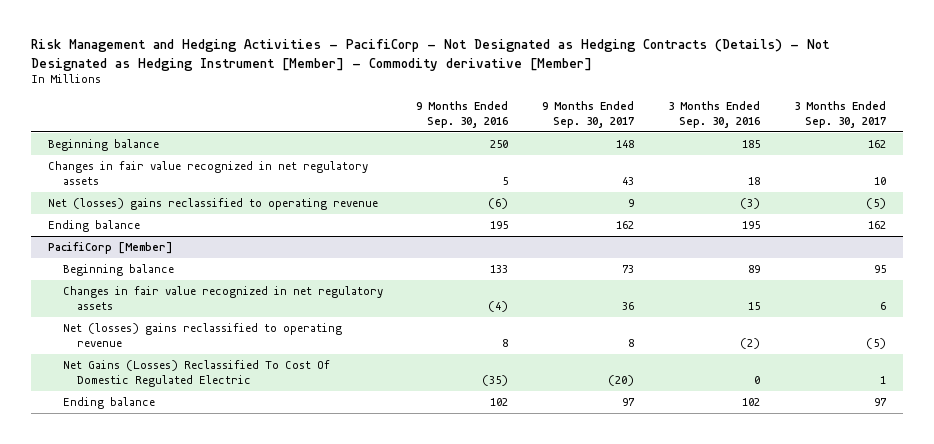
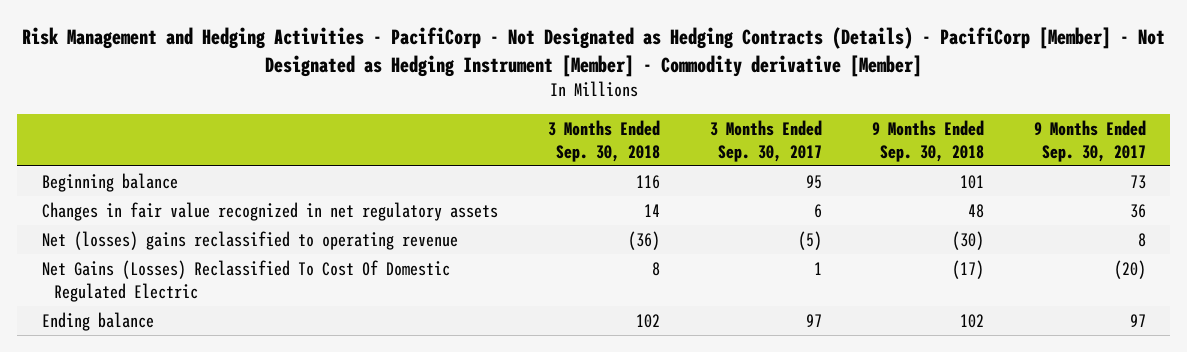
- Risk Management and Hedging Activities - PacifiCorp - Not Designated as Hedging Contracts (Details) - Not Designated as Hedging Instrument [Member] - Commodity derivative [Member]
+ Risk Management and Hedging Activities - PacifiCorp - Not Designated as Hedging Contracts (Details) - PacifiCorp [Member] - Not Designated as Hedging Instrument [Member] - Commodity derivative [Member]
- | 9 Months Ended Sep. 30, 2016 | 9 Months Ended Sep. 30, 2017 | 3 Months Ended Sep. 30, 2016 | 3 Months Ended Sep. 30, 2017
+ | 3 Months Ended Sep. 30, 2018 | 3 Months Ended Sep. 30, 2017 | 9 Months Ended Sep. 30, 2018 | 9 Months Ended Sep. 30, 2017
- Beginning balance | 250 | 148 | 185 | 162
- Changes in fair value recognized in net regulatory assets | 5 | 43 | 18 | 10
- Net (losses) gains reclassified to operating revenue | (6) | 9 | (3) | (5)
- Ending balance | 195 | 162 | 195 | 162
- PacifiCorp [Member]

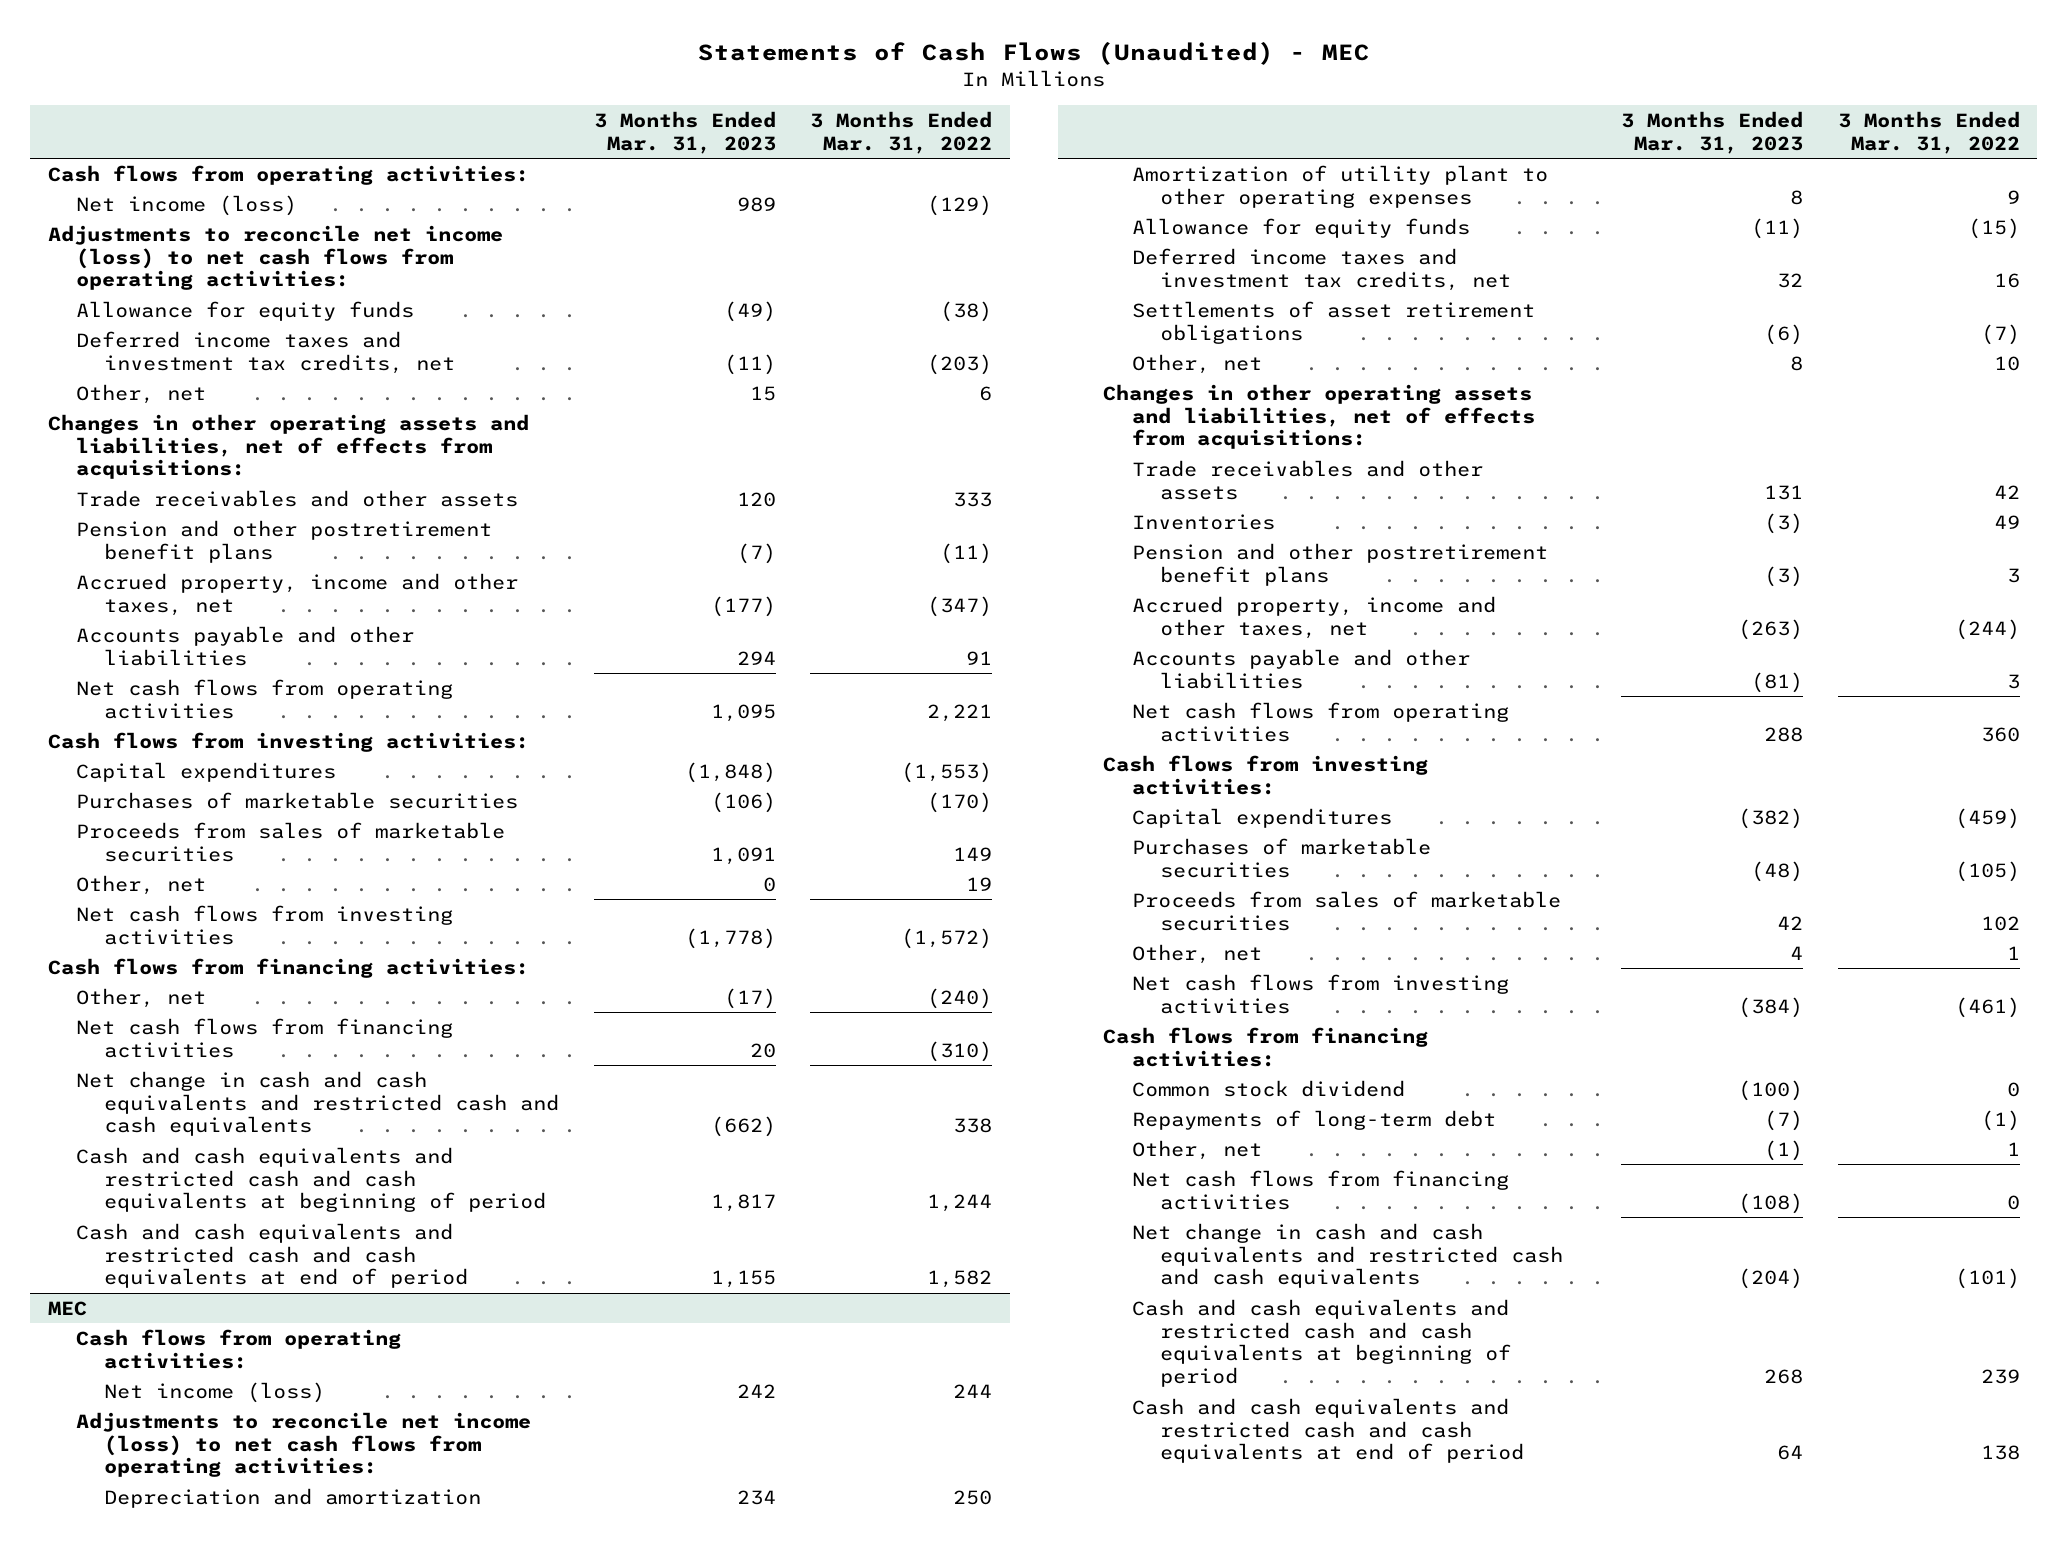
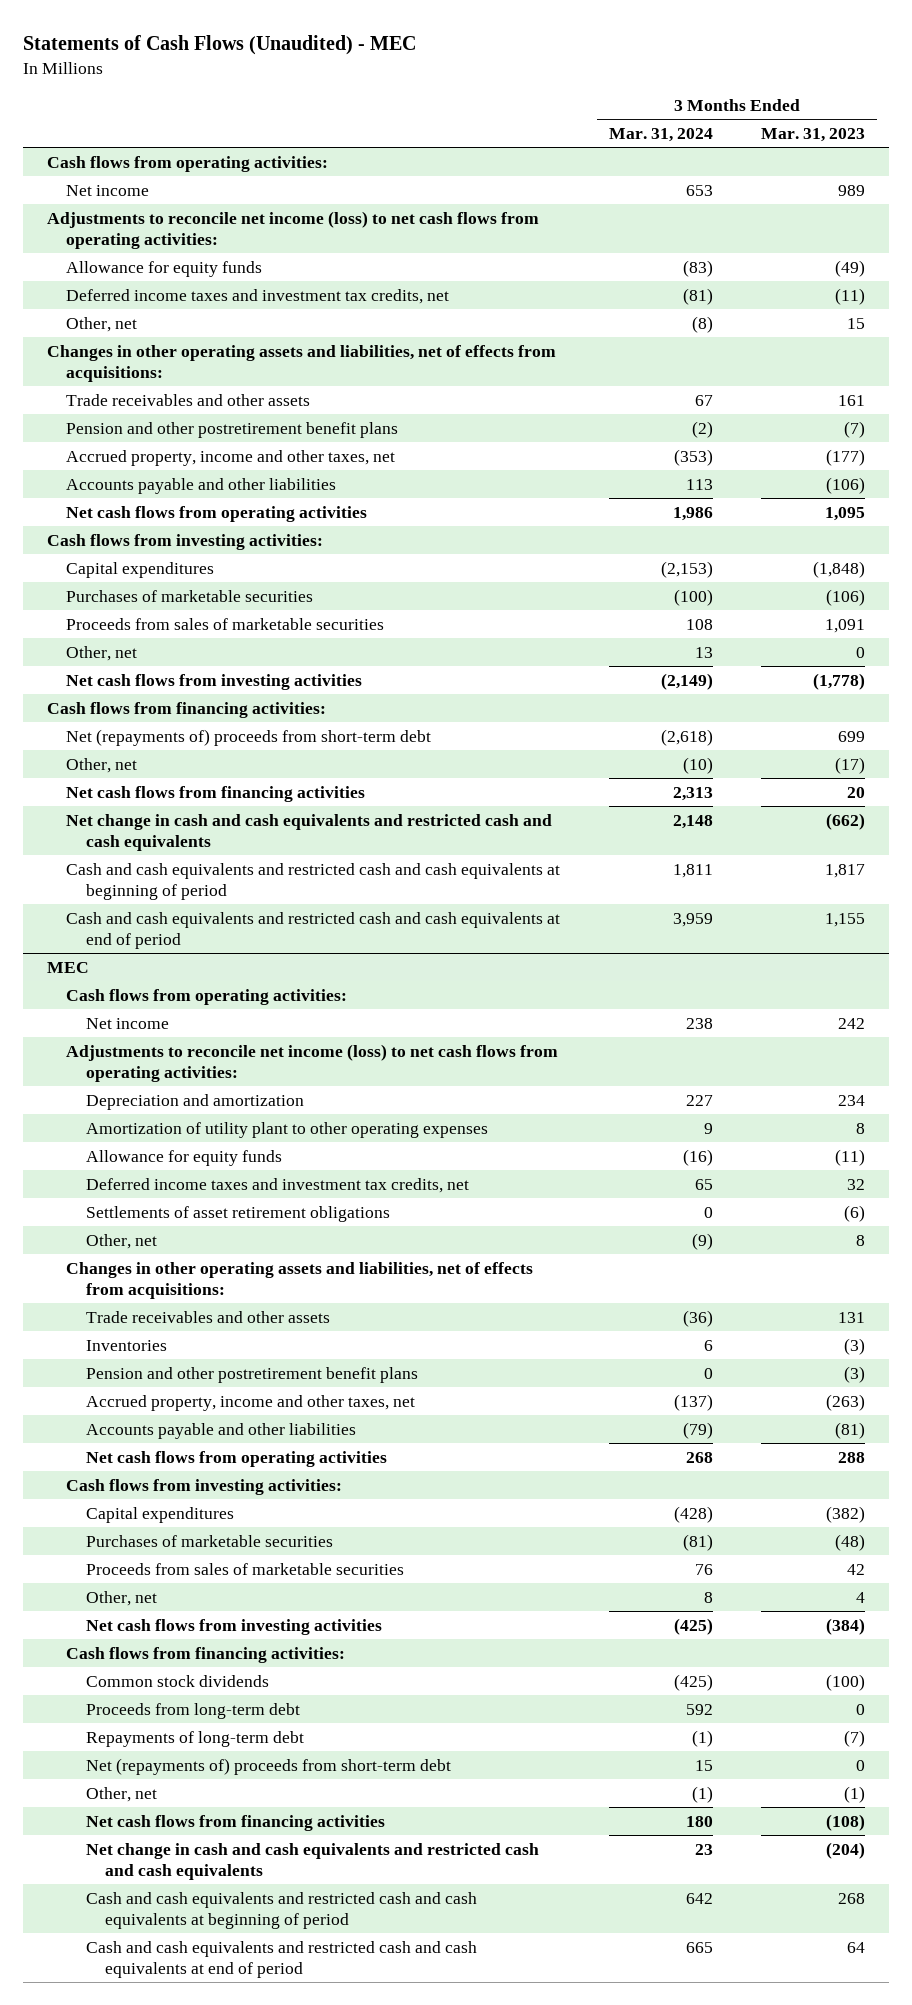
- | 3 Months Ended Mar. 31, 2023 | 3 Months Ended Mar. 31, 2022
+ | 3 Months Ended Mar. 31, 2024 | 3 Months Ended Mar. 31, 2023
- Net income (loss) | 989 | (129)
+ Net income | 653 | 989
- Trade receivables and other assets | 120 | 333
+ Trade receivables and other assets | 67 | 161
- Accounts payable and other liabilities | 294 | 91
+ Accounts payable and other liabilities | 113 | (106)
+ Net (repayments of) proceeds from short-term debt | (2,618) | 699
@ MEC
- Net income (loss) | 242 | 244
+ Net income | 238 | 242
- Common stock dividend | (100) | 0
+ Common stock dividends | (425) | (100)
+ Proceeds from long-term debt | 592 | 0
+ Net (repayments of) proceeds from short-term debt | 15 | 0

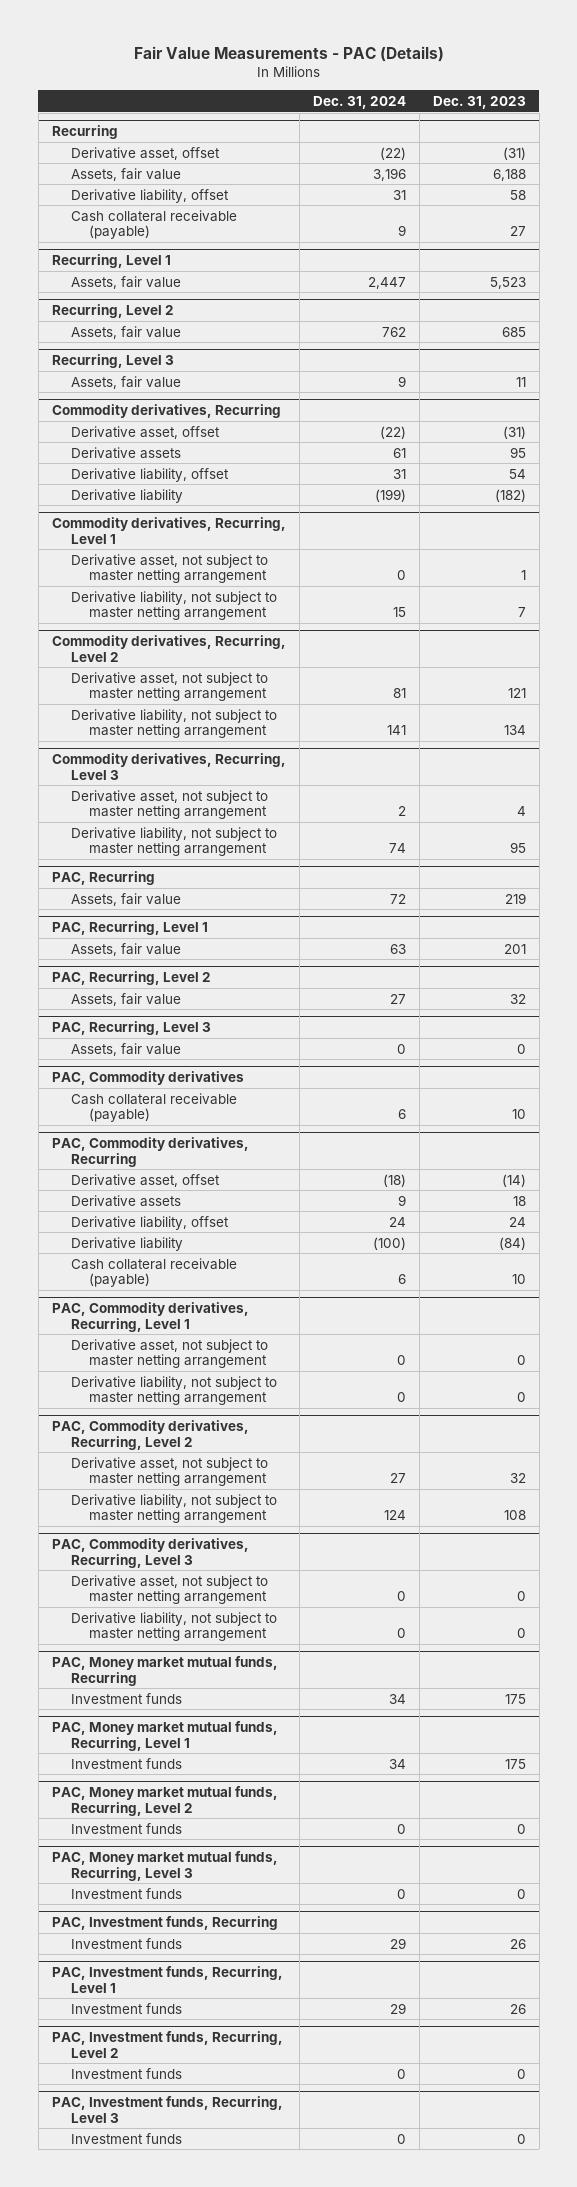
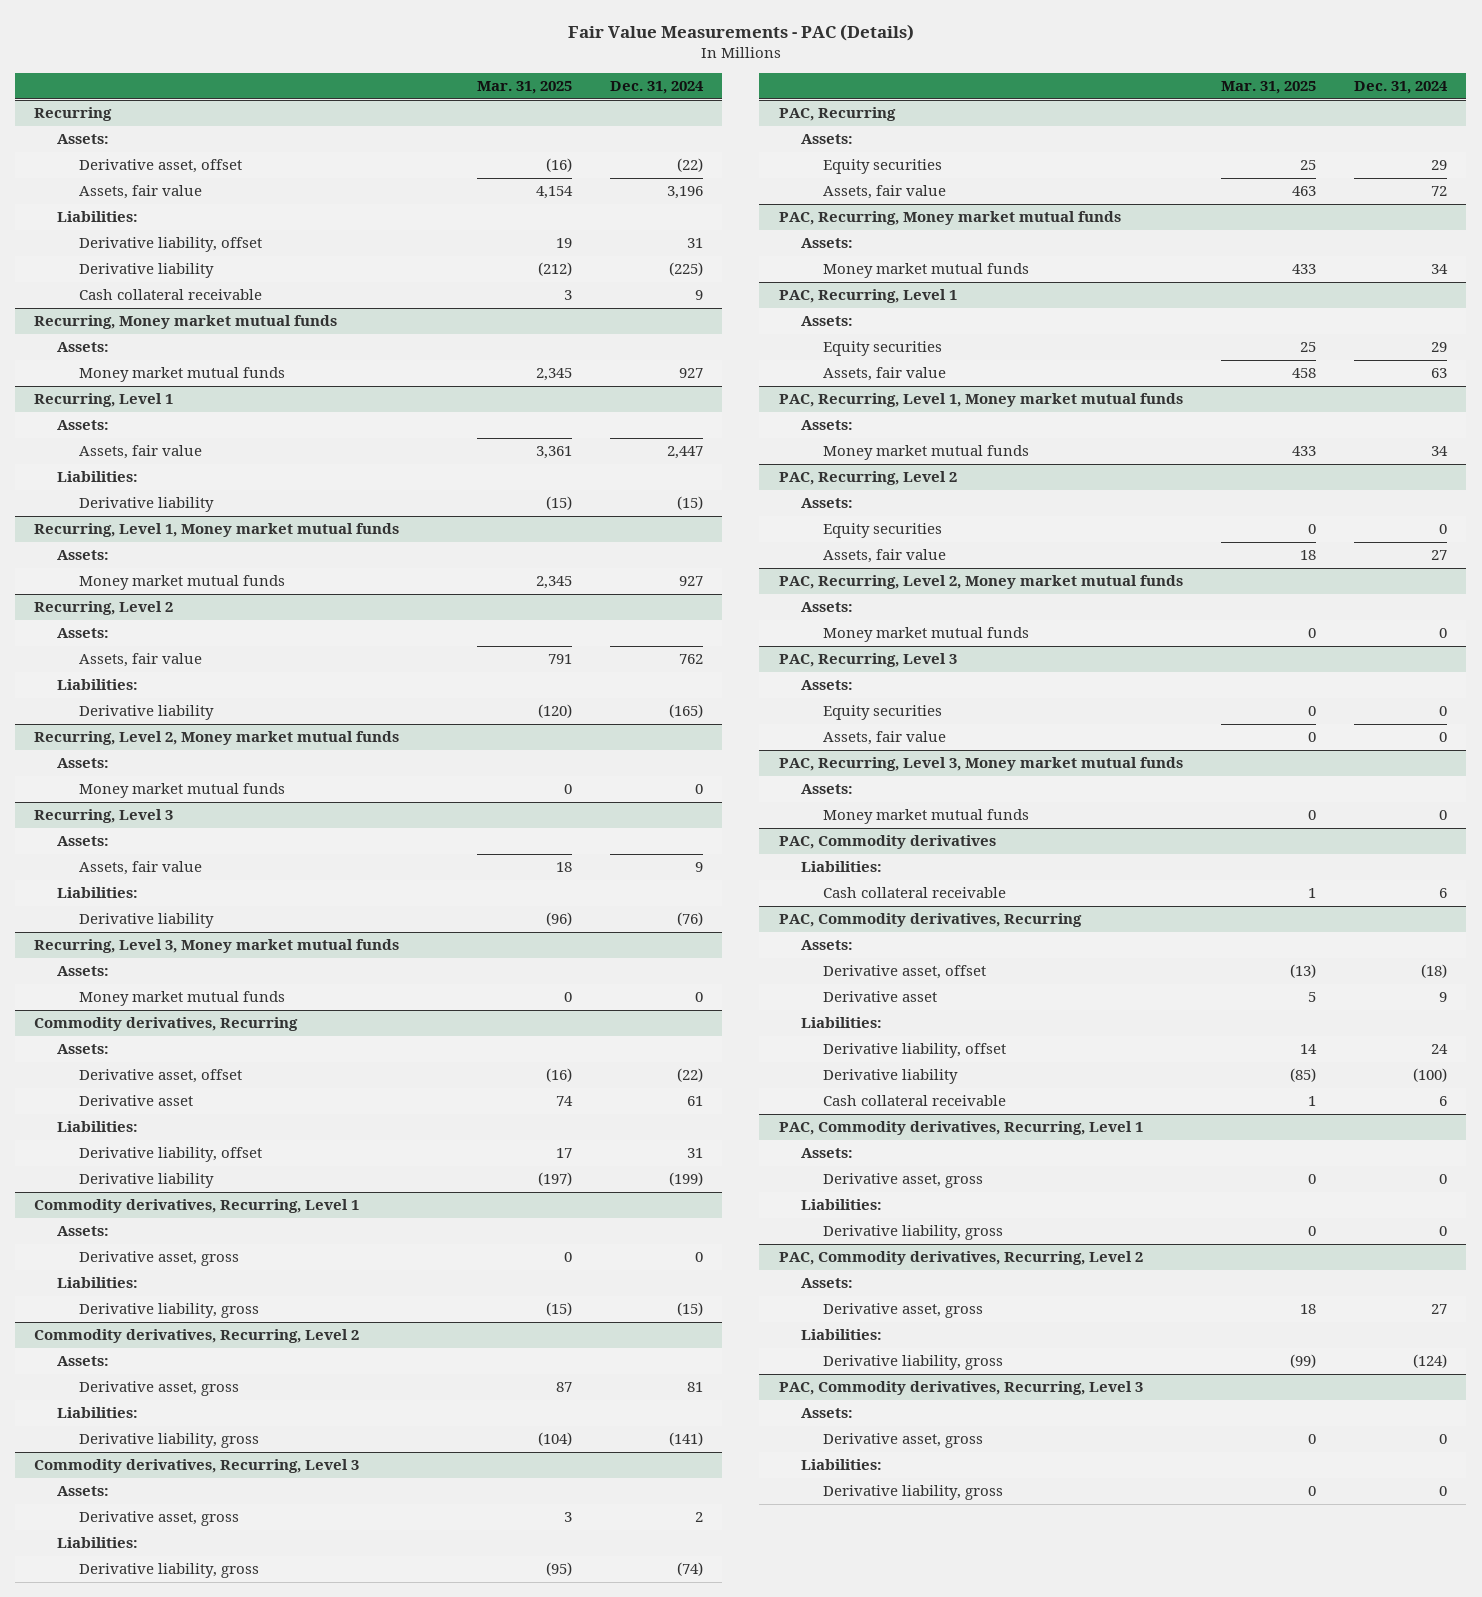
- | Dec. 31, 2024 | Dec. 31, 2023
+ | Mar. 31, 2025 | Dec. 31, 2024
@ Recurring
+ Assets:
+ Liabilities:
- Cash collateral receivable (payable) | 9 | 27
+ Derivative liability | (212) | (225)
+ Cash collateral receivable | 3 | 9
+ Recurring, Money market mutual funds
+ Assets:
+ Money market mutual funds | 2,345 | 927
@ Recurring, Level 1
+ Assets:
+ Liabilities:
+ Derivative liability | (15) | (15)
+ Recurring, Level 1, Money market mutual funds
+ Assets:
+ Money market mutual funds | 2,345 | 927
@ Recurring, Level 2
+ Assets:
+ Liabilities:
+ Derivative liability | (120) | (165)
+ Recurring, Level 2, Money market mutual funds
+ Assets:
+ Money market mutual funds | 0 | 0
@ Recurring, Level 3
+ Assets:
+ Liabilities:
+ Derivative liability | (96) | (76)
+ Recurring, Level 3, Money market mutual funds
+ Assets:
+ Money market mutual funds | 0 | 0
@ Commodity derivatives, Recurring
+ Assets:
- Derivative assets | 61 | 95
+ Derivative asset | 74 | 61
+ Liabilities:
@ Commodity derivatives, Recurring, Level 1
- Derivative asset, not subject to master netting arrangement | 0 | 1
- Derivative liability, not subject to master netting arrangement | 15 | 7
+ Assets:
+ Derivative asset, gross | 0 | 0
+ Liabilities:
+ Derivative liability, gross | (15) | (15)
@ Commodity derivatives, Recurring, Level 2
- Derivative asset, not subject to master netting arrangement | 81 | 121
- Derivative liability, not subject to master netting arrangement | 141 | 134
+ Assets:
+ Derivative asset, gross | 87 | 81
+ Liabilities:
+ Derivative liability, gross | (104) | (141)
@ Commodity derivatives, Recurring, Level 3
- Derivative asset, not subject to master netting arrangement | 2 | 4
- Derivative liability, not subject to master netting arrangement | 74 | 95
+ Assets:
+ Derivative asset, gross | 3 | 2
+ Liabilities:
+ Derivative liability, gross | (95) | (74)
@ PAC, Recurring
+ Assets:
+ Equity securities | 25 | 29
+ PAC, Recurring, Money market mutual funds
+ Assets:
+ Money market mutual funds | 433 | 34
@ PAC, Recurring, Level 1
+ Assets:
+ Equity securities | 25 | 29
+ PAC, Recurring, Level 1, Money market mutual funds
+ Assets:
+ Money market mutual funds | 433 | 34
@ PAC, Recurring, Level 2
+ Assets:
+ Equity securities | 0 | 0
+ PAC, Recurring, Level 2, Money market mutual funds
+ Assets:
+ Money market mutual funds | 0 | 0
@ PAC, Recurring, Level 3
+ Assets:
+ Equity securities | 0 | 0
+ PAC, Recurring, Level 3, Money market mutual funds
+ Assets:
+ Money market mutual funds | 0 | 0
@ PAC, Commodity derivatives
- Cash collateral receivable (payable) | 6 | 10
+ Liabilities:
+ Cash collateral receivable | 1 | 6
@ PAC, Commodity derivatives, Recurring
+ Assets:
- Derivative assets | 9 | 18
+ Derivative asset | 5 | 9
+ Liabilities:
- Cash collateral receivable (payable) | 6 | 10
+ Cash collateral receivable | 1 | 6
@ PAC, Commodity derivatives, Recurring, Level 1
- Derivative asset, not subject to master netting arrangement | 0 | 0
- Derivative liability, not subject to master netting arrangement | 0 | 0
+ Assets:
+ Derivative asset, gross | 0 | 0
+ Liabilities:
+ Derivative liability, gross | 0 | 0
@ PAC, Commodity derivatives, Recurring, Level 2
- Derivative asset, not subject to master netting arrangement | 27 | 32
- Derivative liability, not subject to master netting arrangement | 124 | 108
+ Assets:
+ Derivative asset, gross | 18 | 27
+ Liabilities:
+ Derivative liability, gross | (99) | (124)
@ PAC, Commodity derivatives, Recurring, Level 3
- Derivative asset, not subject to master netting arrangement | 0 | 0
- Derivative liability, not subject to master netting arrangement | 0 | 0
- PAC, Money market mutual funds, Recurring
- Investment funds | 34 | 175
- PAC, Money market mutual funds, Recurring, Level 1
- Investment funds | 34 | 175
- PAC, Money market mutual funds, Recurring, Level 2
- Investment funds | 0 | 0
- PAC, Money market mutual funds, Recurring, Level 3
- Investment funds | 0 | 0
- PAC, Investment funds, Recurring
- Investment funds | 29 | 26
- PAC, Investment funds, Recurring, Level 1
- Investment funds | 29 | 26
- PAC, Investment funds, Recurring, Level 2
- Investment funds | 0 | 0
- PAC, Investment funds, Recurring, Level 3
- Investment funds | 0 | 0
@ PAC, Commodity derivatives, Recurring, Level 3
+ Assets:
+ Derivative asset, gross | 0 | 0
+ Liabilities:
+ Derivative liability, gross | 0 | 0

